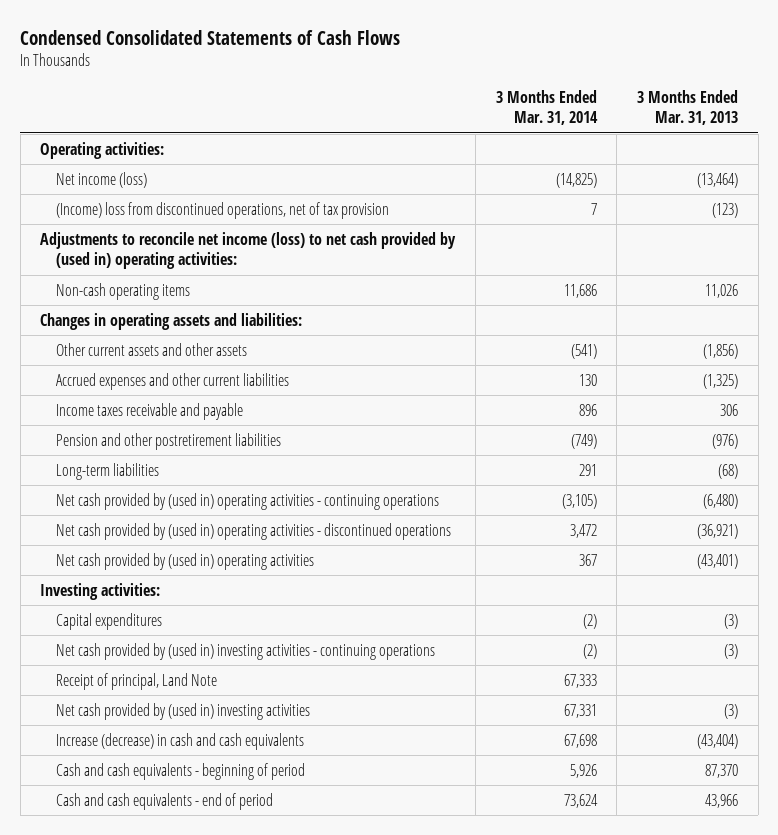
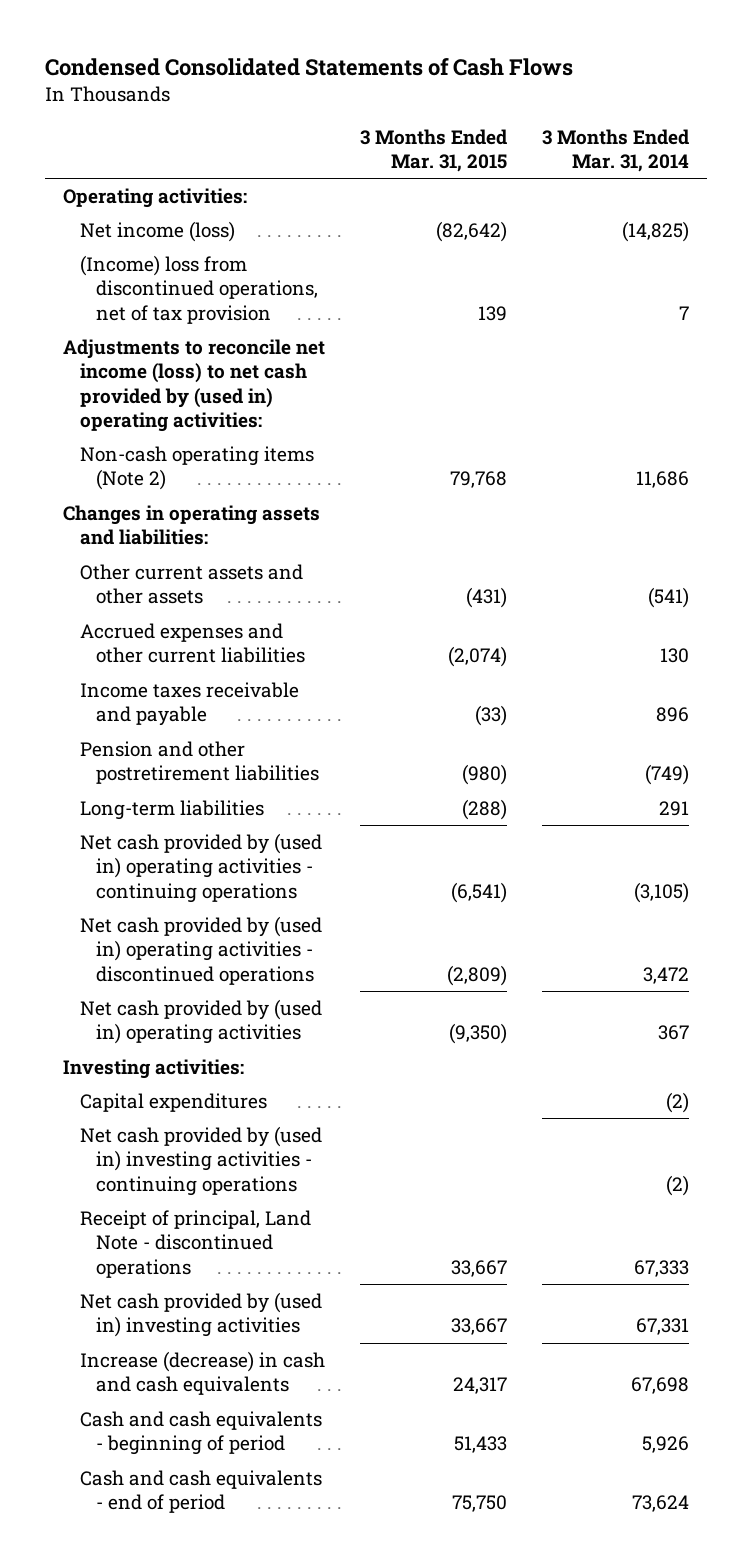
- | 3 Months Ended Mar. 31, 2014 | 3 Months Ended Mar. 31, 2013
+ | 3 Months Ended Mar. 31, 2015 | 3 Months Ended Mar. 31, 2014
- Non-cash operating items | 11,686 | 11,026
+ Non-cash operating items (Note 2) | 79,768 | 11,686
- Receipt of principal, Land Note | 67,333 |
+ Receipt of principal, Land Note - discontinued operations | 33,667 | 67,333

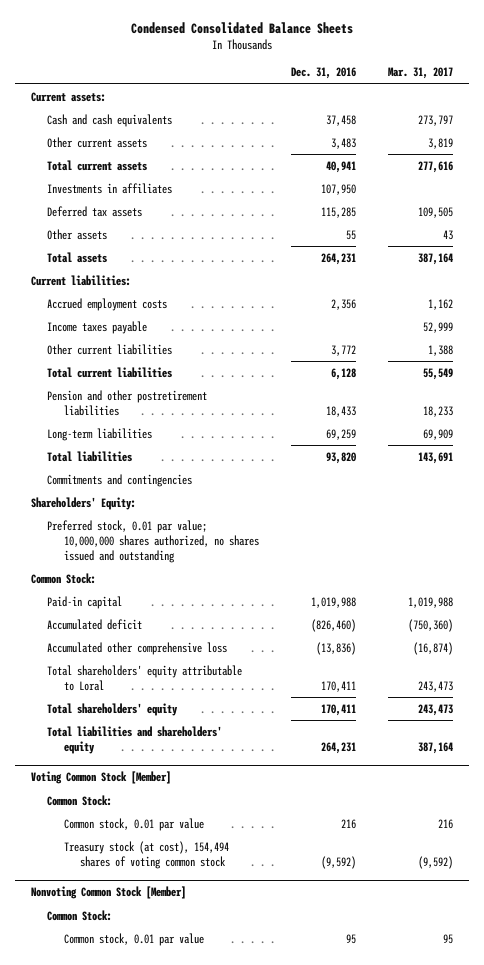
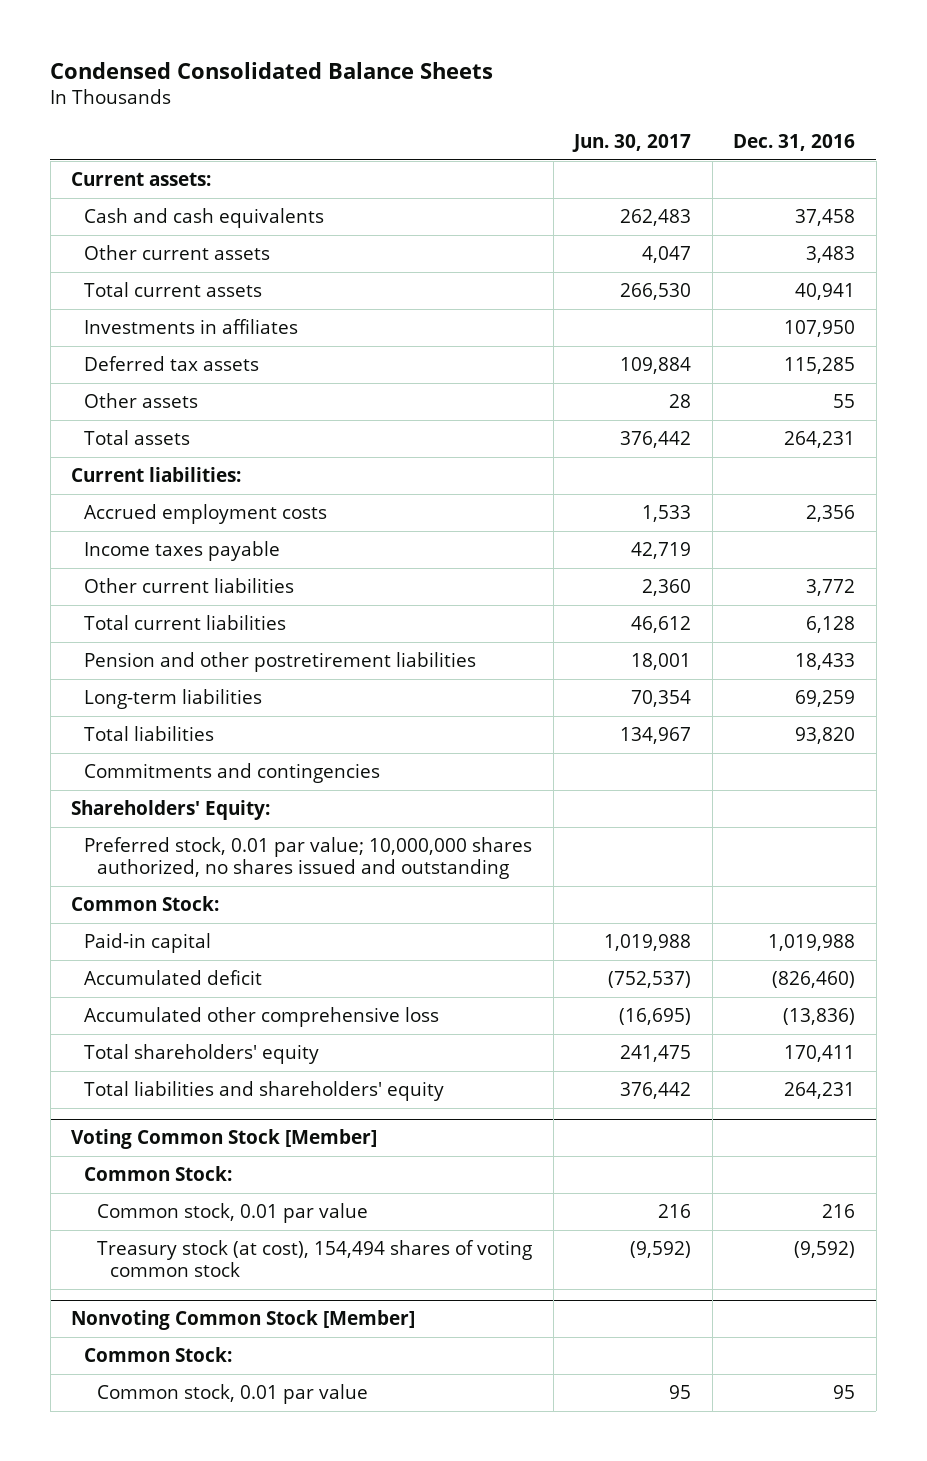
- | Dec. 31, 2016 | Mar. 31, 2017
+ | Jun. 30, 2017 | Dec. 31, 2016
- Total shareholders' equity attributable to Loral | 170,411 | 243,473

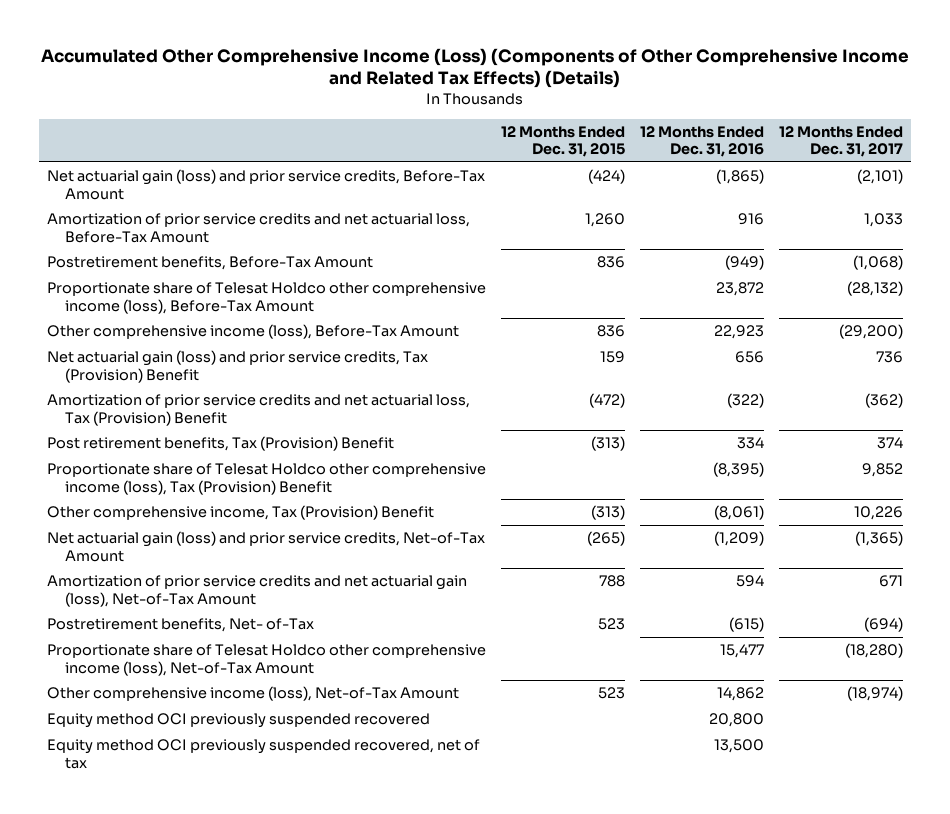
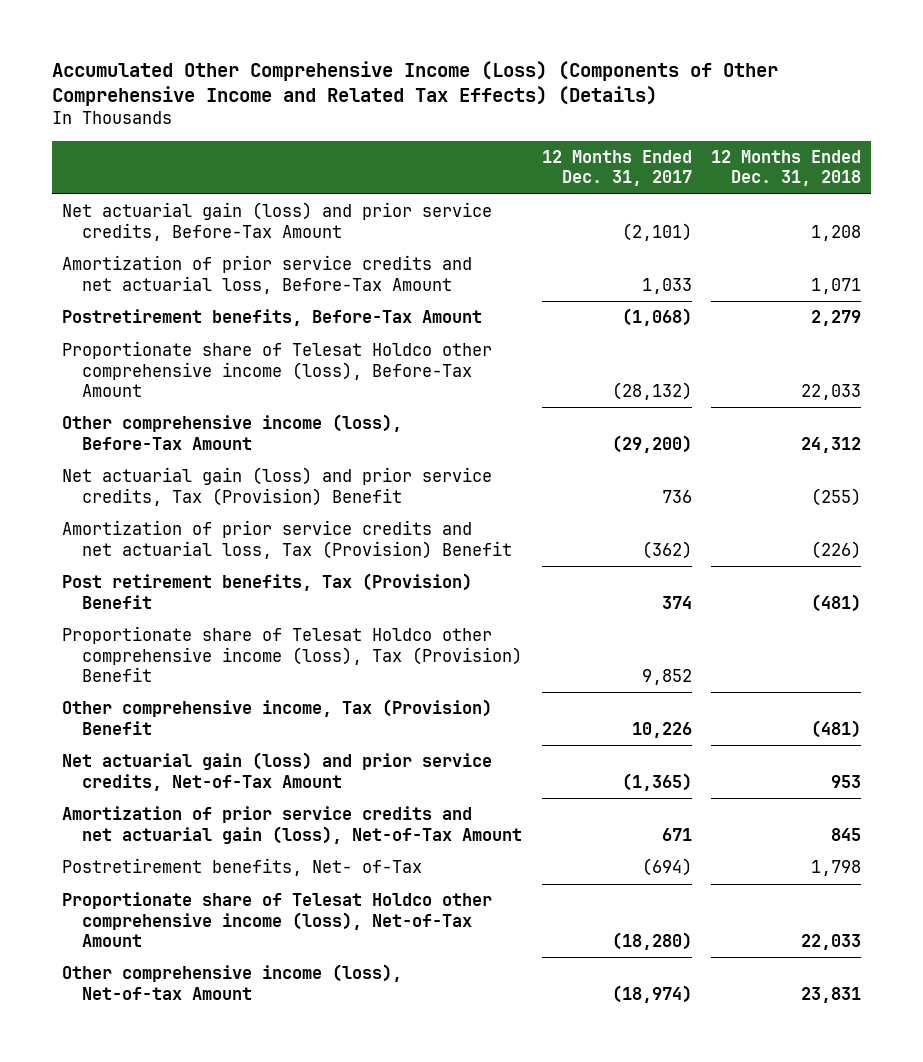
- | 12 Months Ended Dec. 31, 2015 | 12 Months Ended Dec. 31, 2016 | 12 Months Ended Dec. 31, 2017
+ | 12 Months Ended Dec. 31, 2017 | 12 Months Ended Dec. 31, 2018
- Other comprehensive income (loss), Net-of-Tax Amount | 523 | 14,862 | (18,974)
- Equity method OCI previously suspended recovered | | 20,800 |
- Equity method OCI previously suspended recovered, net of tax | | 13,500 |
+ Other comprehensive income (loss), Net-of-tax Amount | (18,974) | 23,831

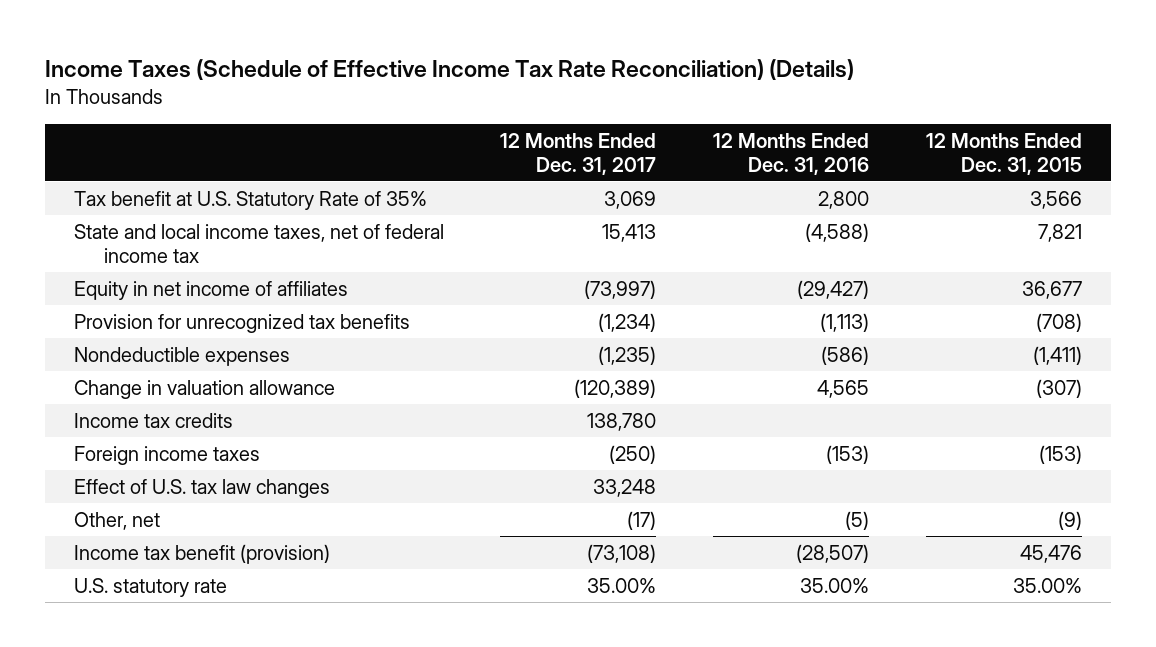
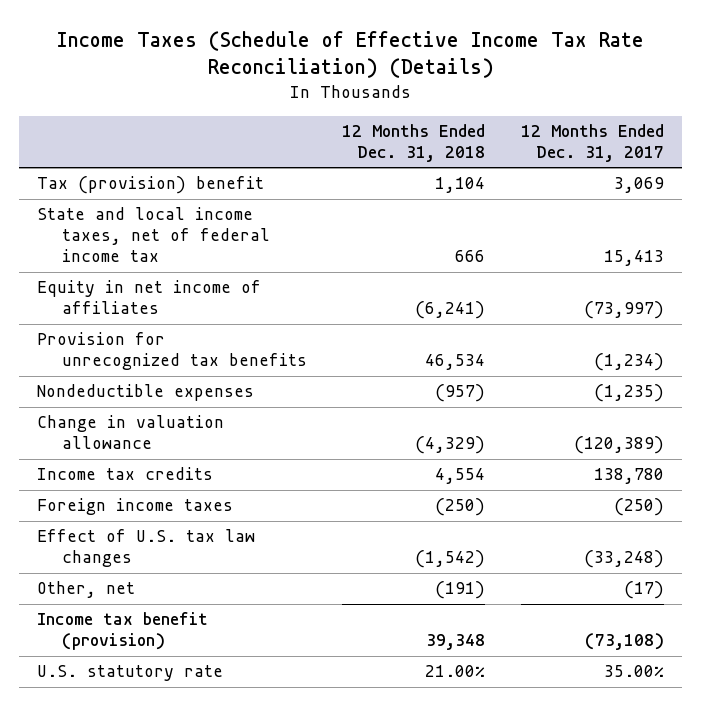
- | 12 Months Ended Dec. 31, 2017 | 12 Months Ended Dec. 31, 2016 | 12 Months Ended Dec. 31, 2015
+ | 12 Months Ended Dec. 31, 2018 | 12 Months Ended Dec. 31, 2017
- Tax benefit at U.S. Statutory Rate of 35% | 3,069 | 2,800 | 3,566
+ Tax (provision) benefit | 1,104 | 3,069
- Effect of U.S. tax law changes | 33,248 | |
+ Effect of U.S. tax law changes | (1,542) | (33,248)

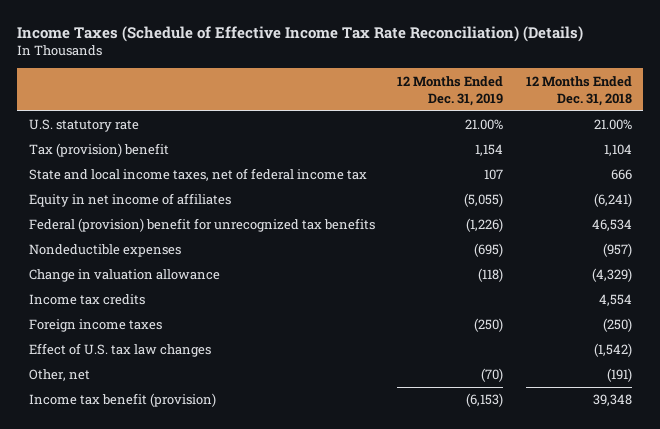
- | 12 Months Ended Dec. 31, 2018 | 12 Months Ended Dec. 31, 2017
+ | 12 Months Ended Dec. 31, 2019 | 12 Months Ended Dec. 31, 2018
moved up: U.S. statutory rate | 21.00% | 21.00%
- Provision for unrecognized tax benefits | 46,534 | (1,234)
+ Federal (provision) benefit for unrecognized tax benefits | (1,226) | 46,534

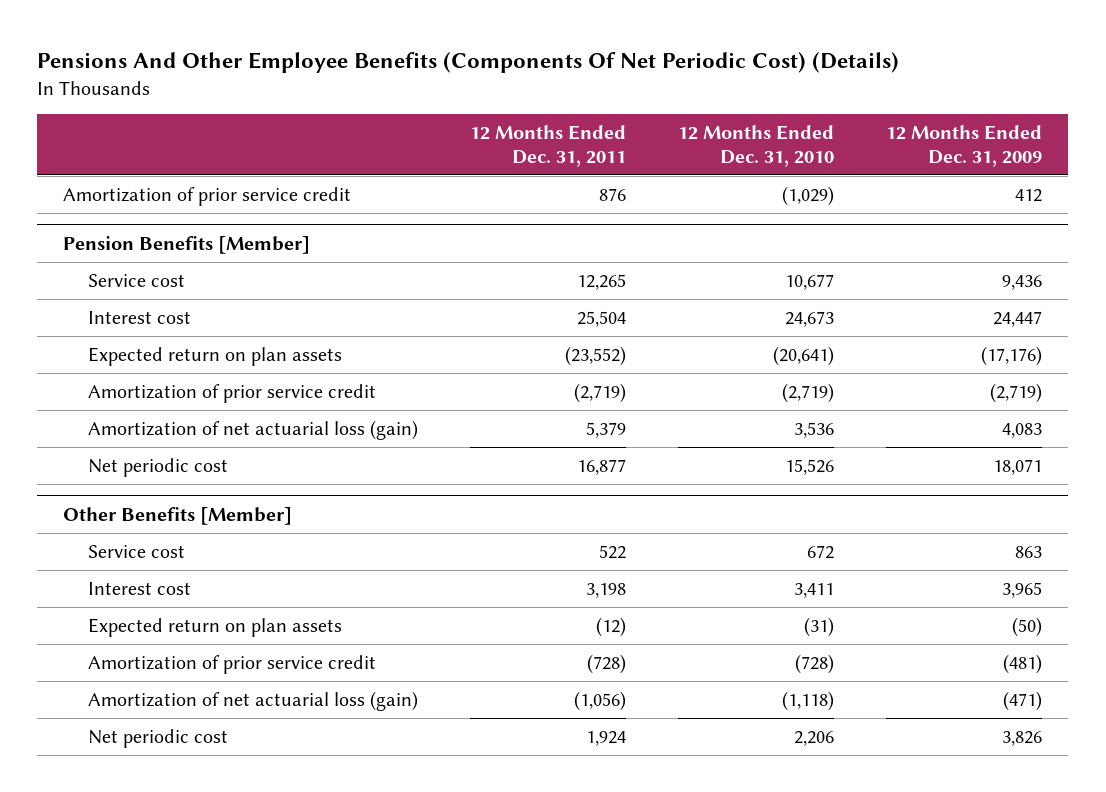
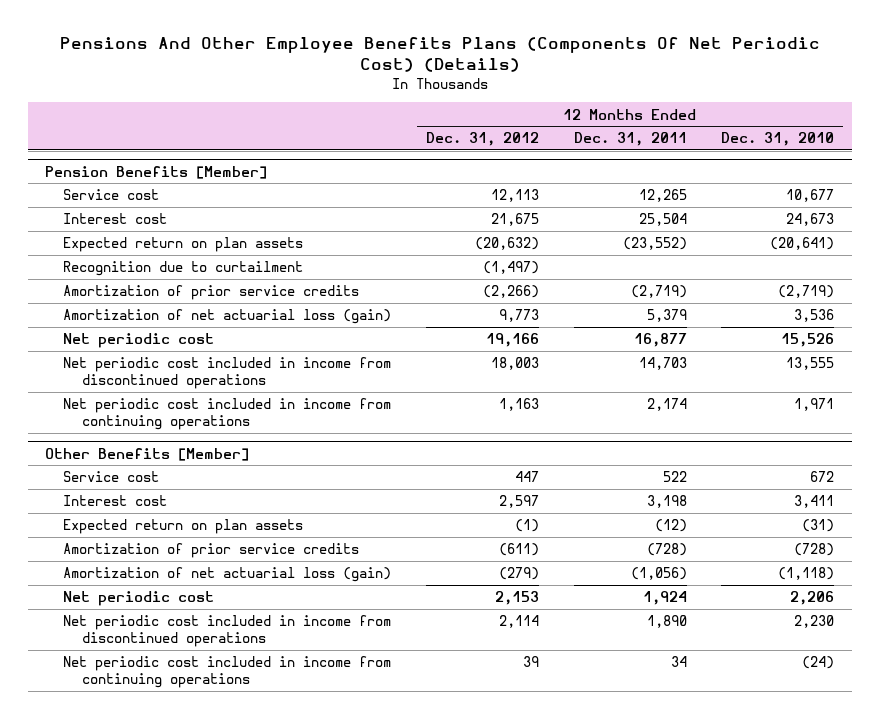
- Pensions And Other Employee Benefits (Components Of Net Periodic Cost) (Details)
+ Pensions And Other Employee Benefits Plans (Components Of Net Periodic Cost) (Details)
- | 12 Months Ended Dec. 31, 2011 | 12 Months Ended Dec. 31, 2010 | 12 Months Ended Dec. 31, 2009
+ | 12 Months Ended Dec. 31, 2012 | 12 Months Ended Dec. 31, 2011 | 12 Months Ended Dec. 31, 2010
- Amortization of prior service credit | 876 | (1,029) | 412
@ Pension Benefits [Member]
- Amortization of prior service credit | (2,719) | (2,719) | (2,719)
+ Recognition due to curtailment | (1,497) | |
+ Amortization of prior service credits | (2,266) | (2,719) | (2,719)
+ Net periodic cost included in income from discontinued operations | 18,003 | 14,703 | 13,555
+ Net periodic cost included in income from continuing operations | 1,163 | 2,174 | 1,971
@ Other Benefits [Member]
- Amortization of prior service credit | (728) | (728) | (481)
+ Amortization of prior service credits | (611) | (728) | (728)
+ Net periodic cost included in income from discontinued operations | 2,114 | 1,890 | 2,230
+ Net periodic cost included in income from continuing operations | 39 | 34 | (24)

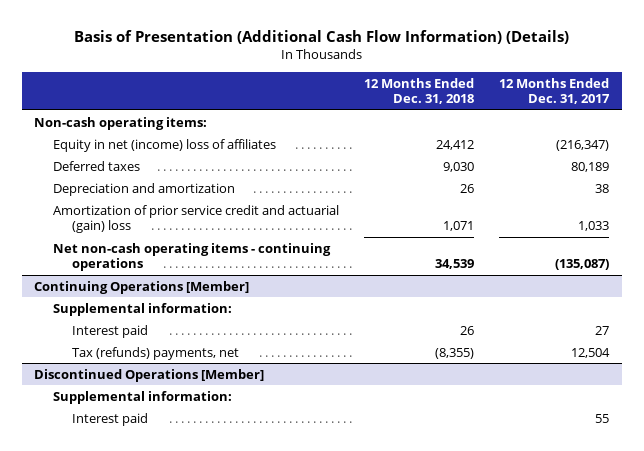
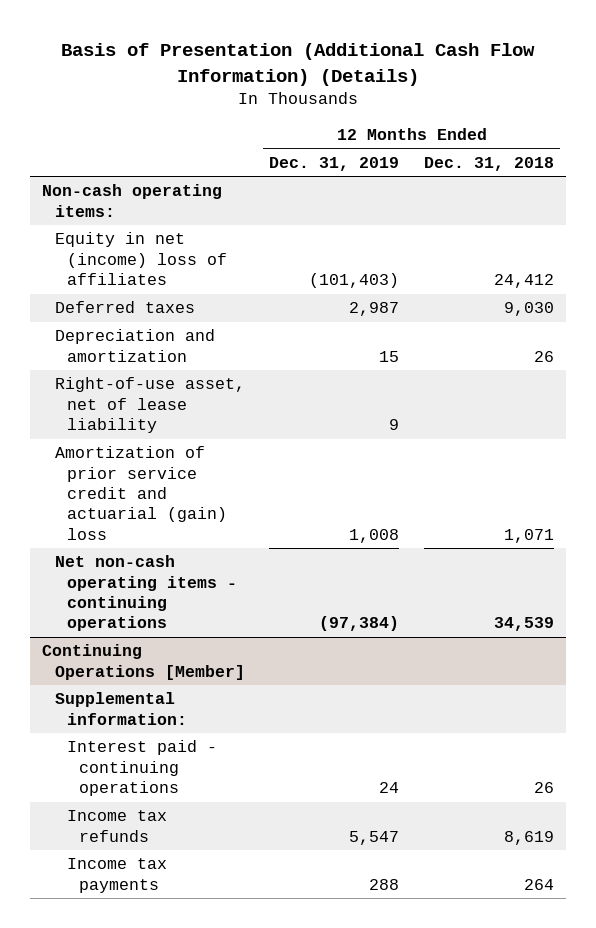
- | 12 Months Ended Dec. 31, 2018 | 12 Months Ended Dec. 31, 2017
+ | 12 Months Ended Dec. 31, 2019 | 12 Months Ended Dec. 31, 2018
+ Right-of-use asset, net of lease liability | 9 |
@ Continuing Operations [Member]
- Interest paid | 26 | 27
- Tax (refunds) payments, net | (8,355) | 12,504
- Discontinued Operations [Member]
- Supplemental information:
- Interest paid | | 55
@ Continuing Operations [Member]
+ Interest paid - continuing operations | 24 | 26
+ Income tax refunds | 5,547 | 8,619
+ Income tax payments | 288 | 264

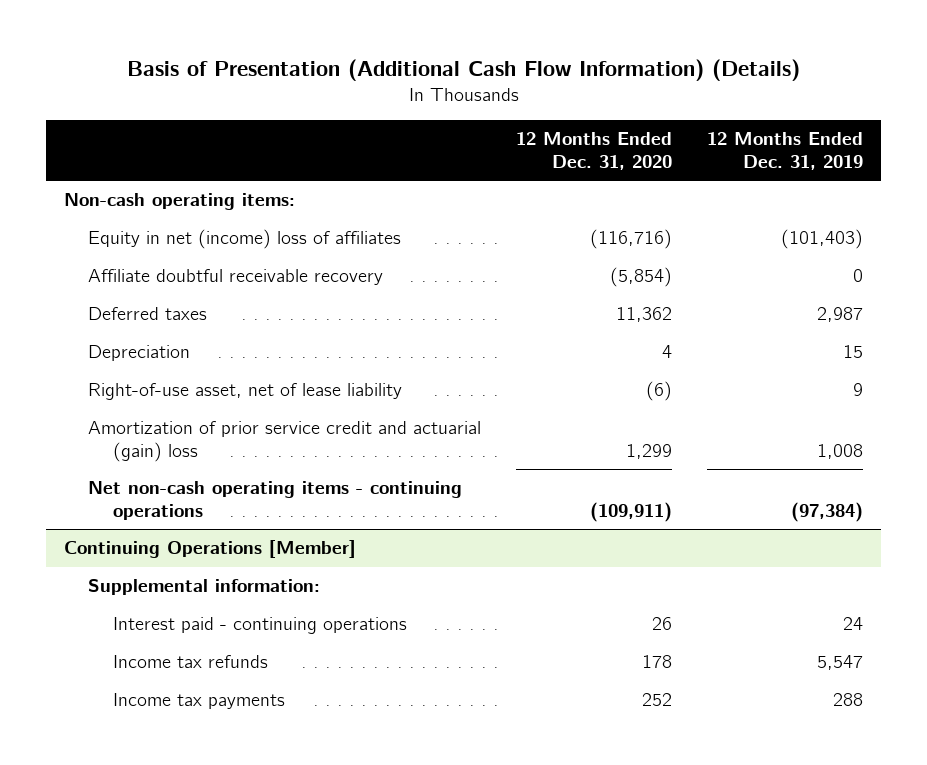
- | 12 Months Ended Dec. 31, 2019 | 12 Months Ended Dec. 31, 2018
+ | 12 Months Ended Dec. 31, 2020 | 12 Months Ended Dec. 31, 2019
+ Affiliate doubtful receivable recovery | (5,854) | 0
- Depreciation and amortization | 15 | 26
+ Depreciation | 4 | 15

